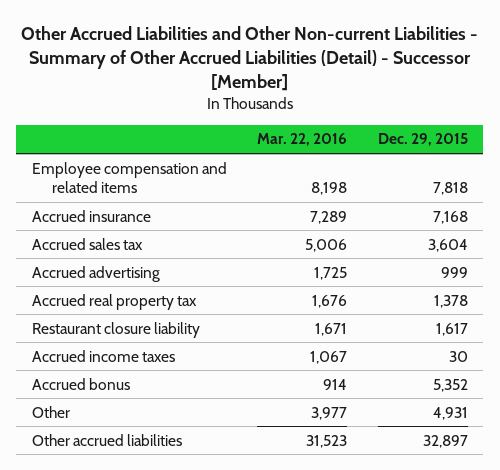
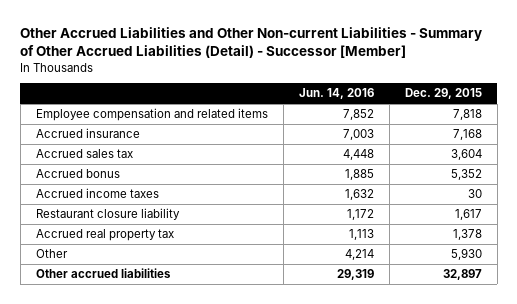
- | Mar. 22, 2016 | Dec. 29, 2015
+ | Jun. 14, 2016 | Dec. 29, 2015
- Accrued advertising | 1,725 | 999
- Other | 3,977 | 4,931
moved down: Accrued income taxes | 1,632 | 30
moved down: Restaurant closure liability | 1,172 | 1,617
moved down: Accrued real property tax | 1,113 | 1,378
+ Other | 4,214 | 5,930

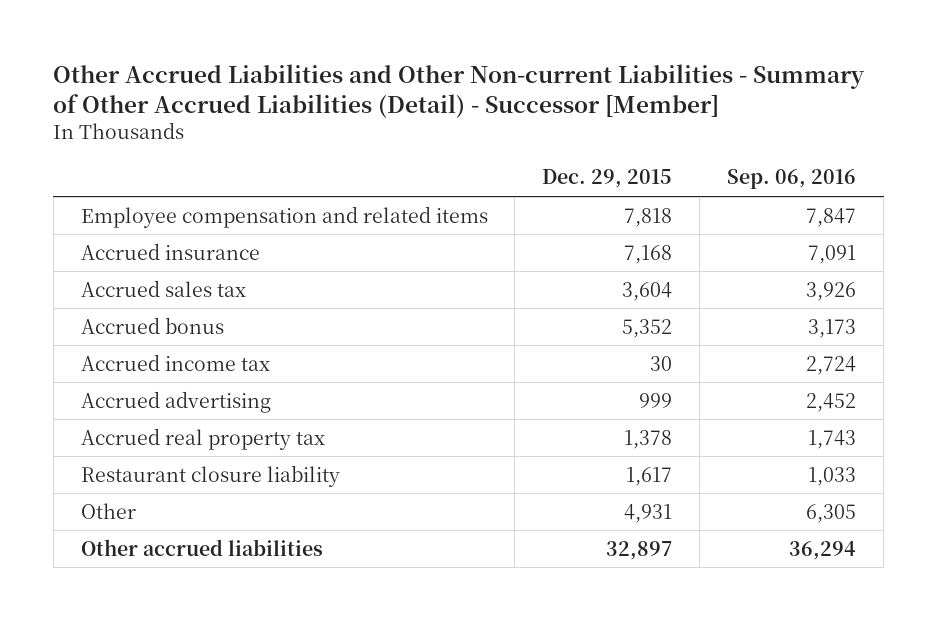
- | Jun. 14, 2016 | Dec. 29, 2015
+ | Dec. 29, 2015 | Sep. 06, 2016
- Accrued income taxes | 1,632 | 30
+ Accrued income tax | 30 | 2,724
+ Accrued advertising | 999 | 2,452
- Other | 4,214 | 5,930
moved down: Restaurant closure liability | 1,617 | 1,033
+ Other | 4,931 | 6,305

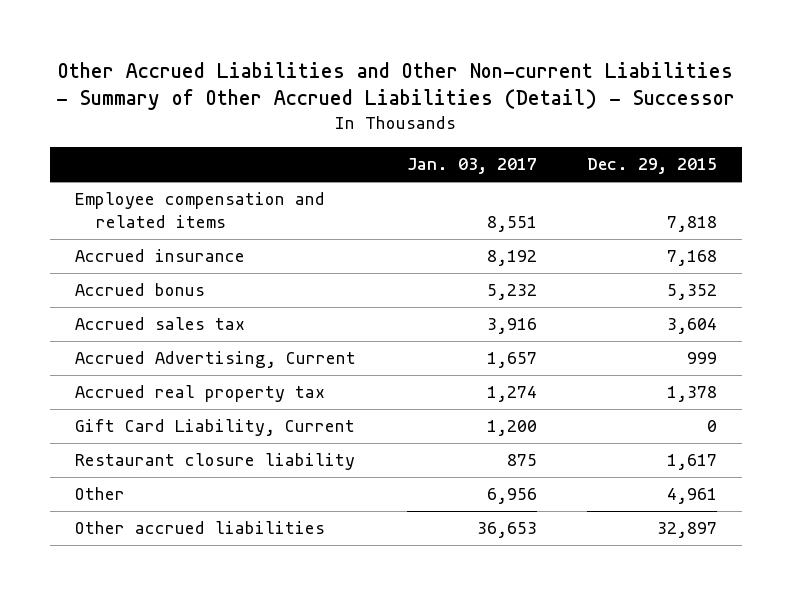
- Other Accrued Liabilities and Other Non-current Liabilities - Summary of Other Accrued Liabilities (Detail) - Successor [Member]
+ Other Accrued Liabilities and Other Non-current Liabilities - Summary of Other Accrued Liabilities (Detail) - Successor
- | Dec. 29, 2015 | Sep. 06, 2016
+ | Jan. 03, 2017 | Dec. 29, 2015
- Accrued income tax | 30 | 2,724
- Accrued advertising | 999 | 2,452
moved down: Accrued sales tax | 3,916 | 3,604
+ Accrued Advertising, Current | 1,657 | 999
+ Gift Card Liability, Current | 1,200 | 0
- Other | 4,931 | 6,305
+ Other | 6,956 | 4,961

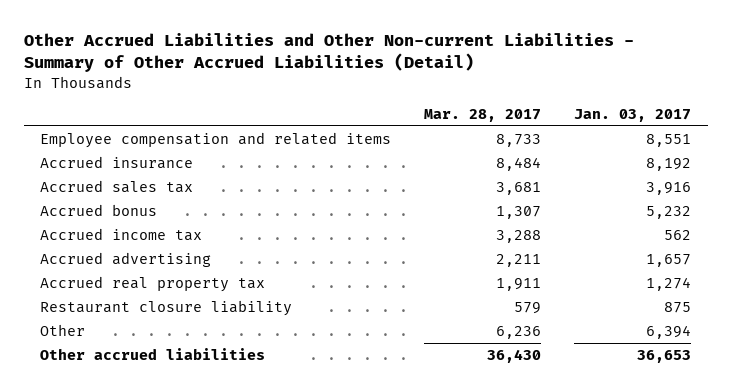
- Other Accrued Liabilities and Other Non-current Liabilities - Summary of Other Accrued Liabilities (Detail) - Successor
+ Other Accrued Liabilities and Other Non-current Liabilities - Summary of Other Accrued Liabilities (Detail)
- | Jan. 03, 2017 | Dec. 29, 2015
+ | Mar. 28, 2017 | Jan. 03, 2017
- Accrued Advertising, Current | 1,657 | 999
moved down: Accrued bonus | 1,307 | 5,232
+ Accrued income tax | 3,288 | 562
+ Accrued advertising | 2,211 | 1,657
- Gift Card Liability, Current | 1,200 | 0
- Other | 6,956 | 4,961
+ Other | 6,236 | 6,394

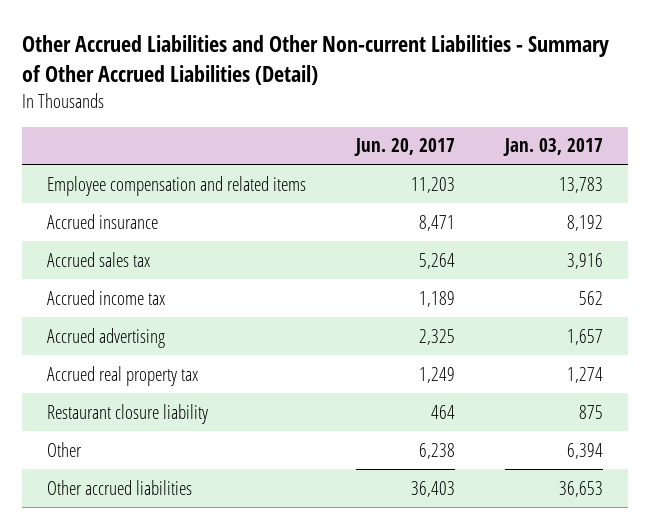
- | Mar. 28, 2017 | Jan. 03, 2017
+ | Jun. 20, 2017 | Jan. 03, 2017
- Employee compensation and related items | 8,733 | 8,551
+ Employee compensation and related items | 11,203 | 13,783
- Accrued bonus | 1,307 | 5,232

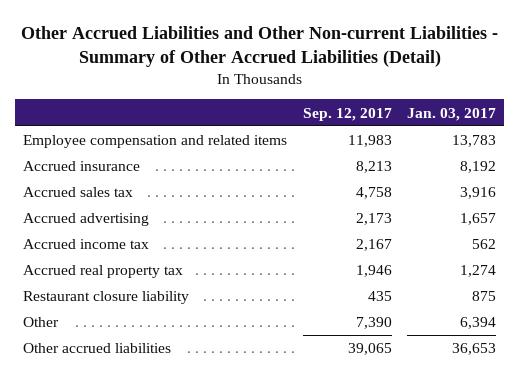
- | Jun. 20, 2017 | Jan. 03, 2017
+ | Sep. 12, 2017 | Jan. 03, 2017
moved down: Accrued income tax | 2,167 | 562

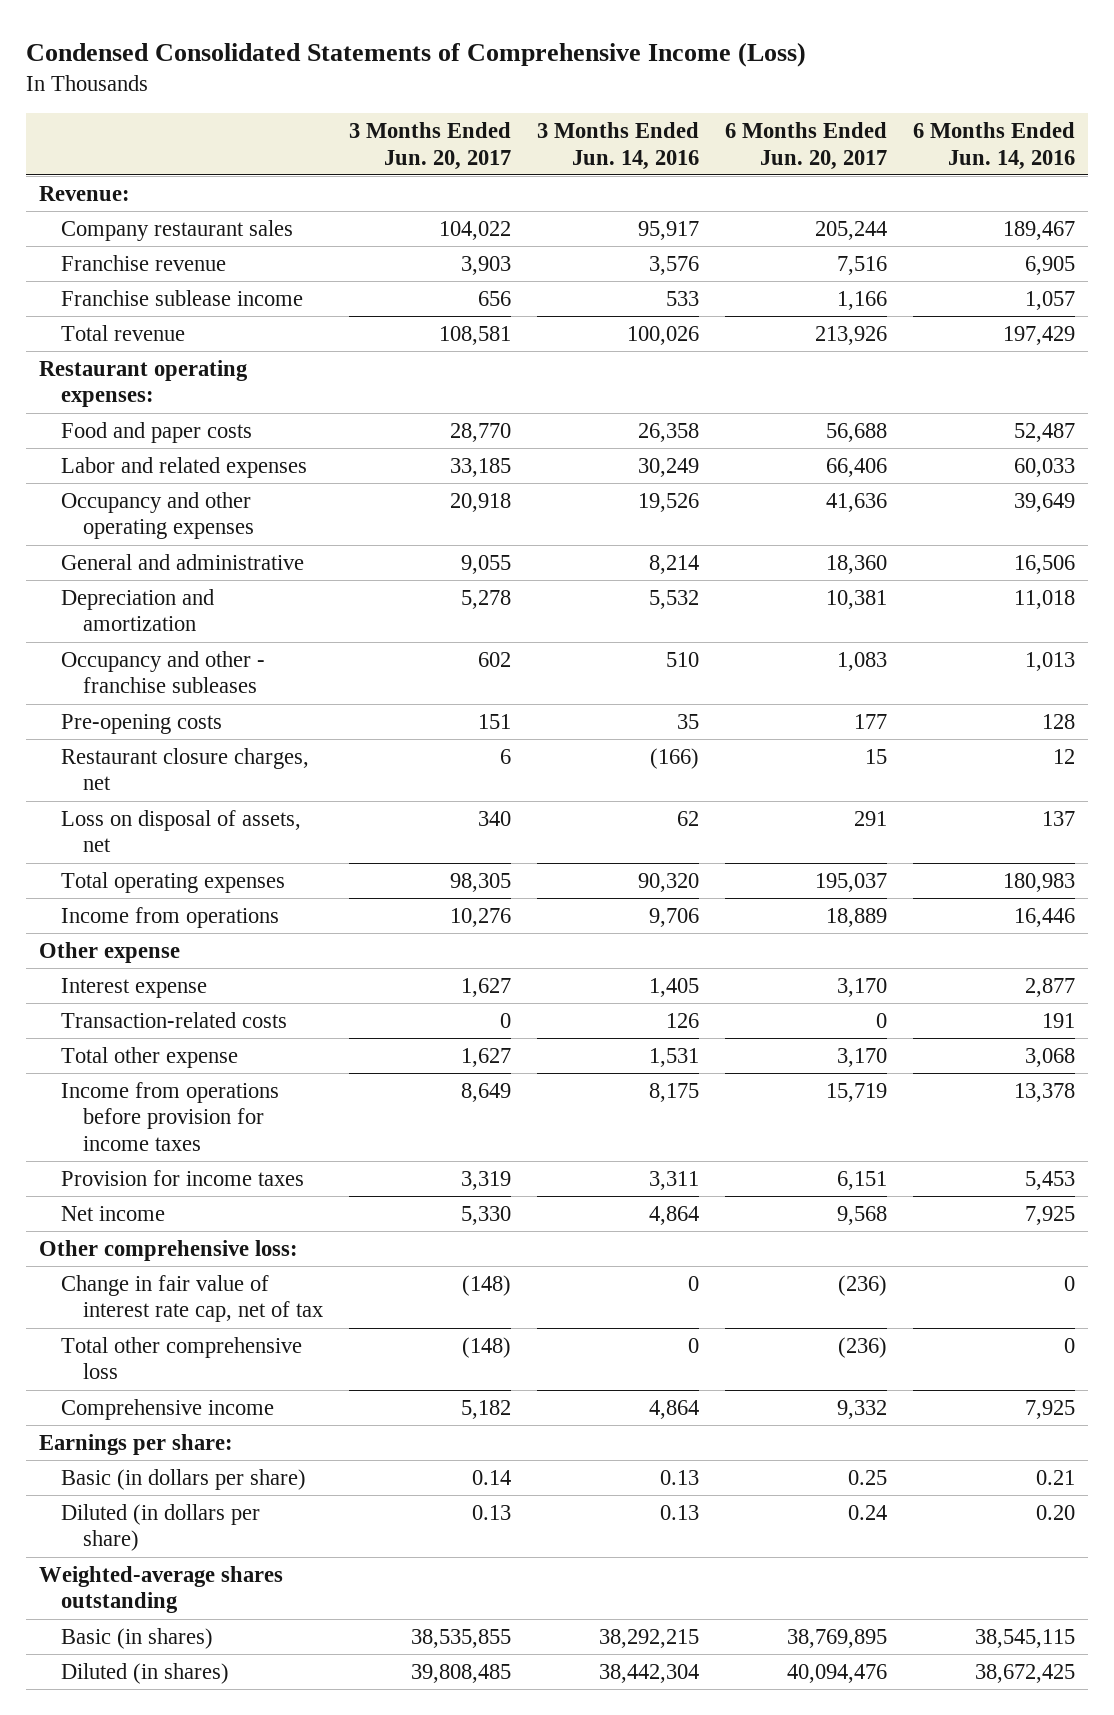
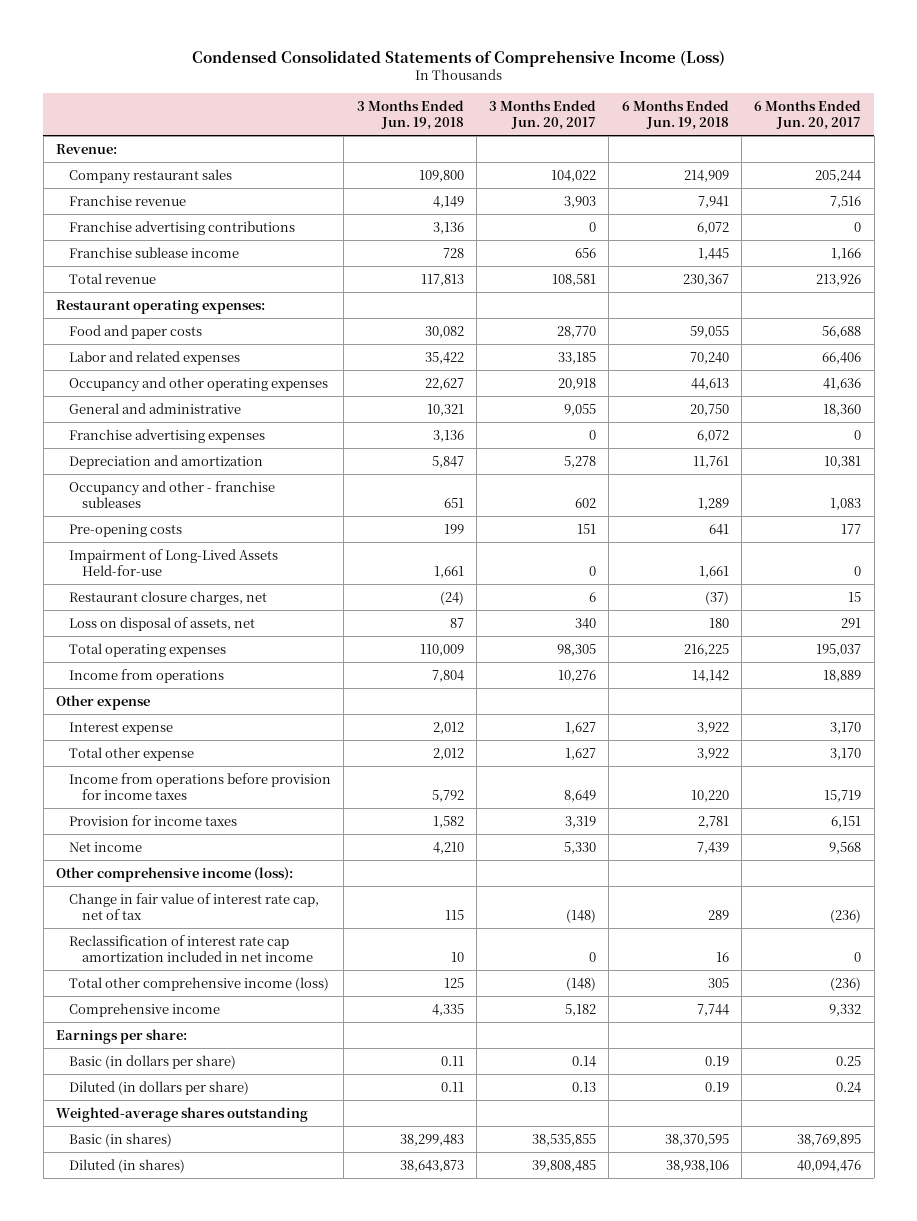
- | 3 Months Ended Jun. 20, 2017 | 3 Months Ended Jun. 14, 2016 | 6 Months Ended Jun. 20, 2017 | 6 Months Ended Jun. 14, 2016
+ | 3 Months Ended Jun. 19, 2018 | 3 Months Ended Jun. 20, 2017 | 6 Months Ended Jun. 19, 2018 | 6 Months Ended Jun. 20, 2017
+ Franchise advertising contributions | 3,136 | 0 | 6,072 | 0
+ Franchise advertising expenses | 3,136 | 0 | 6,072 | 0
+ Impairment of Long-Lived Assets Held-for-use | 1,661 | 0 | 1,661 | 0
- Transaction-related costs | 0 | 126 | 0 | 191
- Other comprehensive loss:
+ Other comprehensive income (loss):
- Total other comprehensive loss | (148) | 0 | (236) | 0
+ Reclassification of interest rate cap amortization included in net income | 10 | 0 | 16 | 0
+ Total other comprehensive income (loss) | 125 | (148) | 305 | (236)

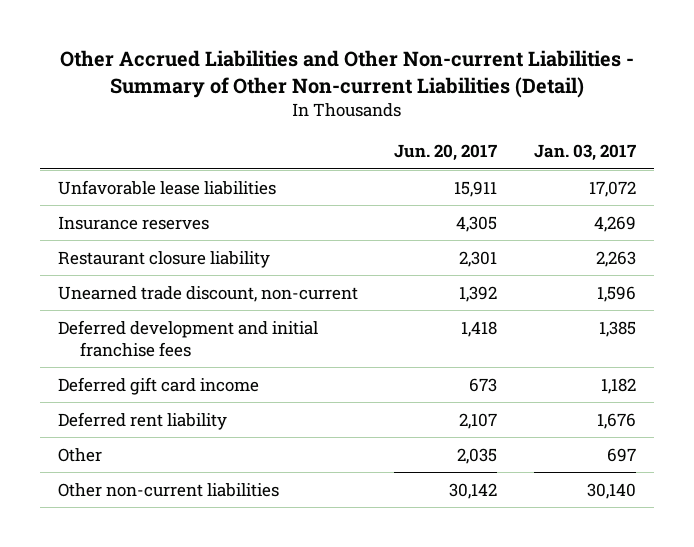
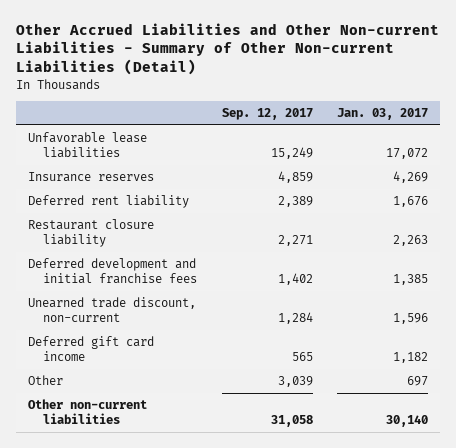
- | Jun. 20, 2017 | Jan. 03, 2017
+ | Sep. 12, 2017 | Jan. 03, 2017
moved up: Deferred rent liability | 2,389 | 1,676
moved down: Unearned trade discount, non-current | 1,284 | 1,596

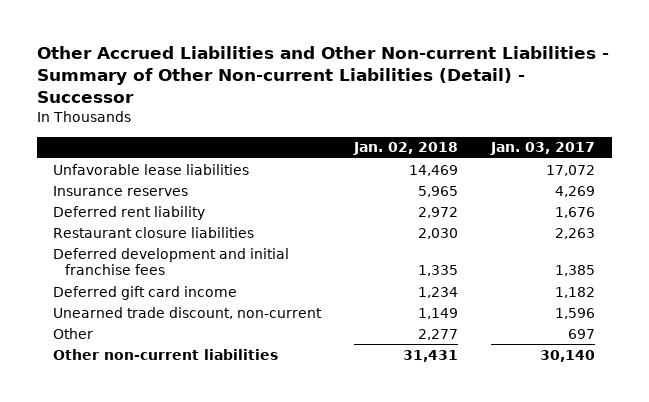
- Other Accrued Liabilities and Other Non-current Liabilities - Summary of Other Non-current Liabilities (Detail)
+ Other Accrued Liabilities and Other Non-current Liabilities - Summary of Other Non-current Liabilities (Detail) - Successor
- | Sep. 12, 2017 | Jan. 03, 2017
+ | Jan. 02, 2018 | Jan. 03, 2017
- Restaurant closure liability | 2,271 | 2,263
+ Restaurant closure liabilities | 2,030 | 2,263
moved down: Unearned trade discount, non-current | 1,149 | 1,596

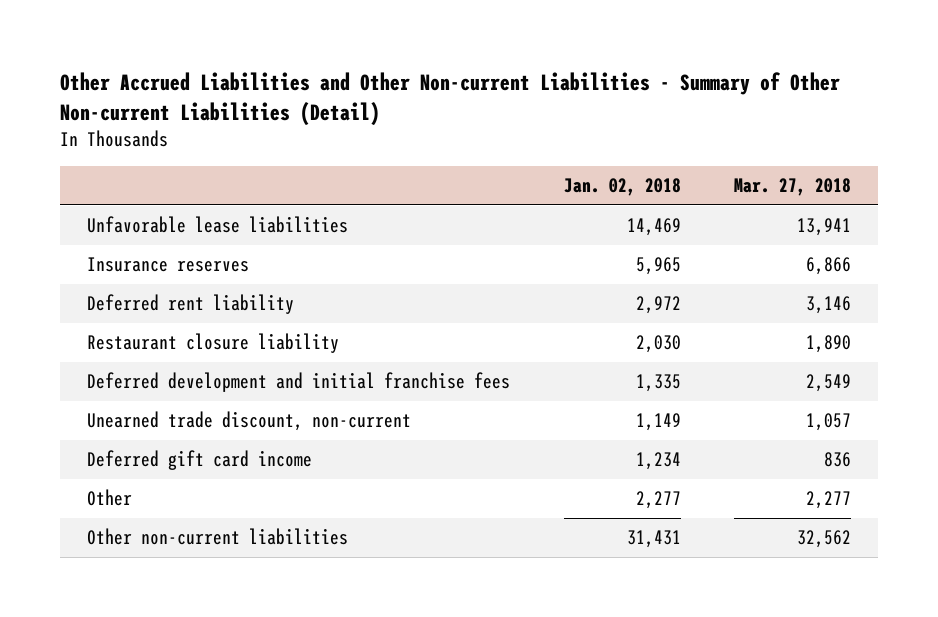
- Other Accrued Liabilities and Other Non-current Liabilities - Summary of Other Non-current Liabilities (Detail) - Successor
+ Other Accrued Liabilities and Other Non-current Liabilities - Summary of Other Non-current Liabilities (Detail)
- | Jan. 02, 2018 | Jan. 03, 2017
+ | Jan. 02, 2018 | Mar. 27, 2018
- Restaurant closure liabilities | 2,030 | 2,263
+ Restaurant closure liability | 2,030 | 1,890
moved down: Deferred gift card income | 1,234 | 836

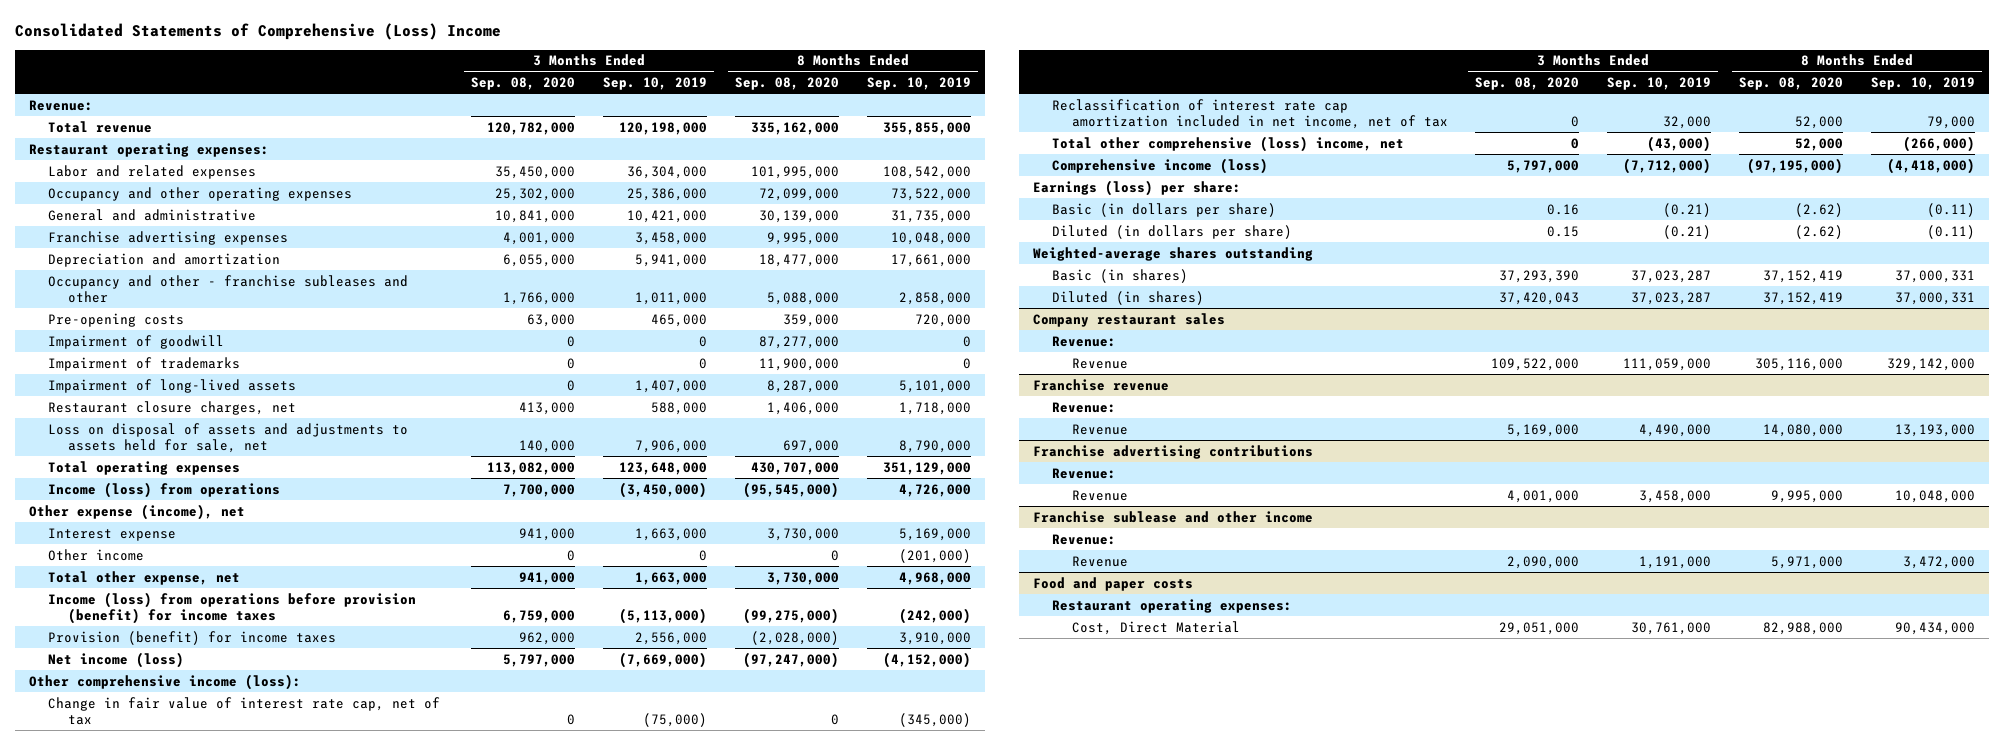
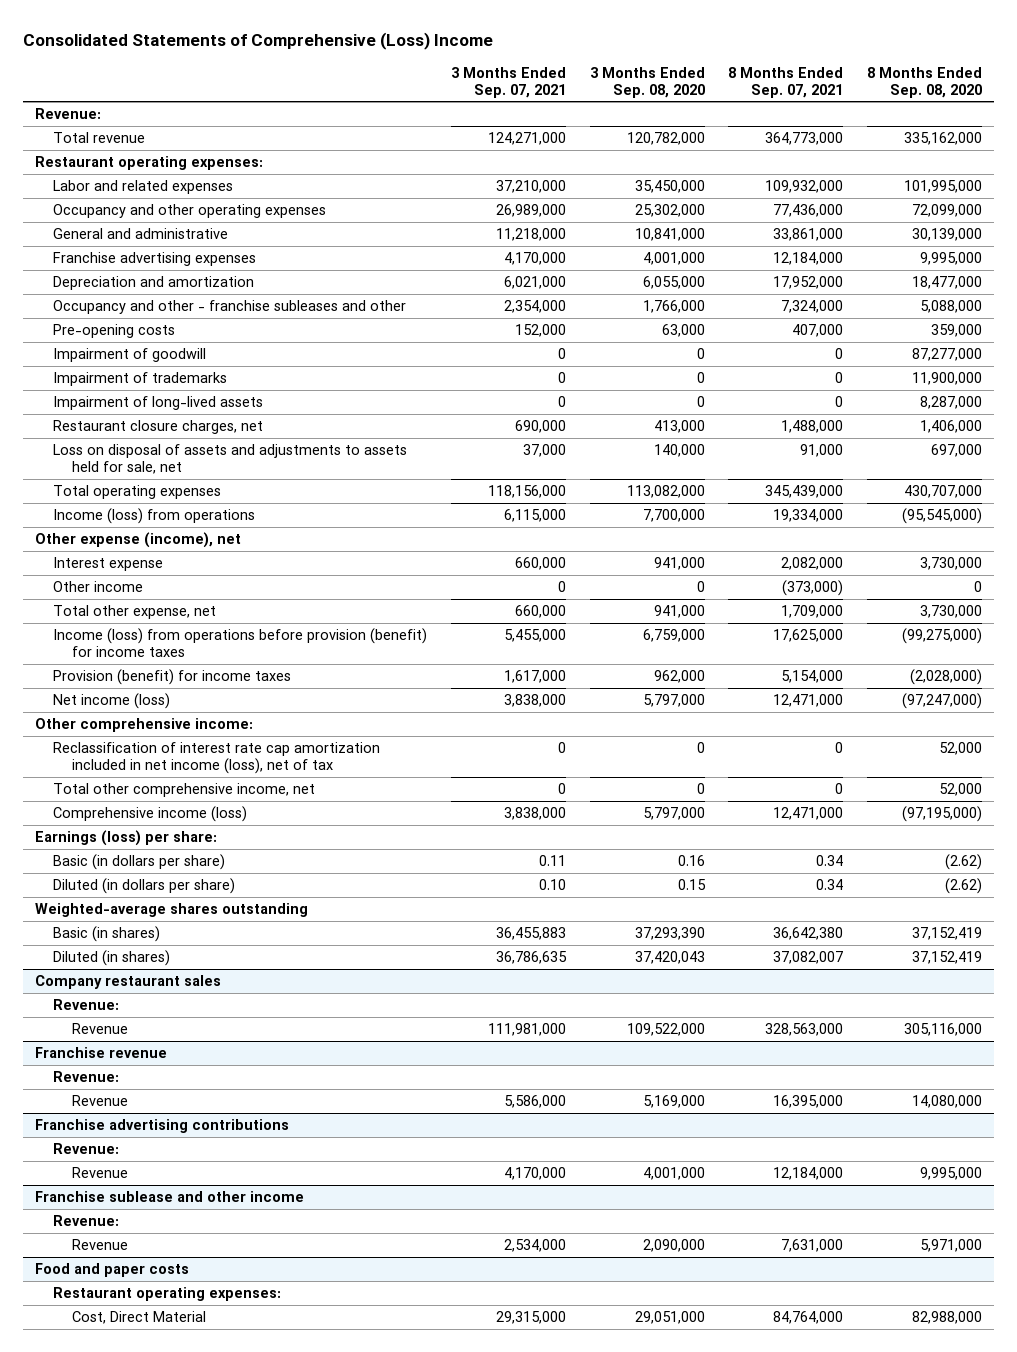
- | 3 Months Ended Sep. 08, 2020 | 3 Months Ended Sep. 10, 2019 | 8 Months Ended Sep. 08, 2020 | 8 Months Ended Sep. 10, 2019
+ | 3 Months Ended Sep. 07, 2021 | 3 Months Ended Sep. 08, 2020 | 8 Months Ended Sep. 07, 2021 | 8 Months Ended Sep. 08, 2020
- Other comprehensive income (loss):
- Change in fair value of interest rate cap, net of tax | 0 | (75,000) | 0 | (345,000)
- Reclassification of interest rate cap amortization included in net income, net of tax | 0 | 32,000 | 52,000 | 79,000
- Total other comprehensive (loss) income, net | 0 | (43,000) | 52,000 | (266,000)
+ Other comprehensive income:
+ Reclassification of interest rate cap amortization included in net income (loss), net of tax | 0 | 0 | 0 | 52,000
+ Total other comprehensive income, net | 0 | 0 | 0 | 52,000

